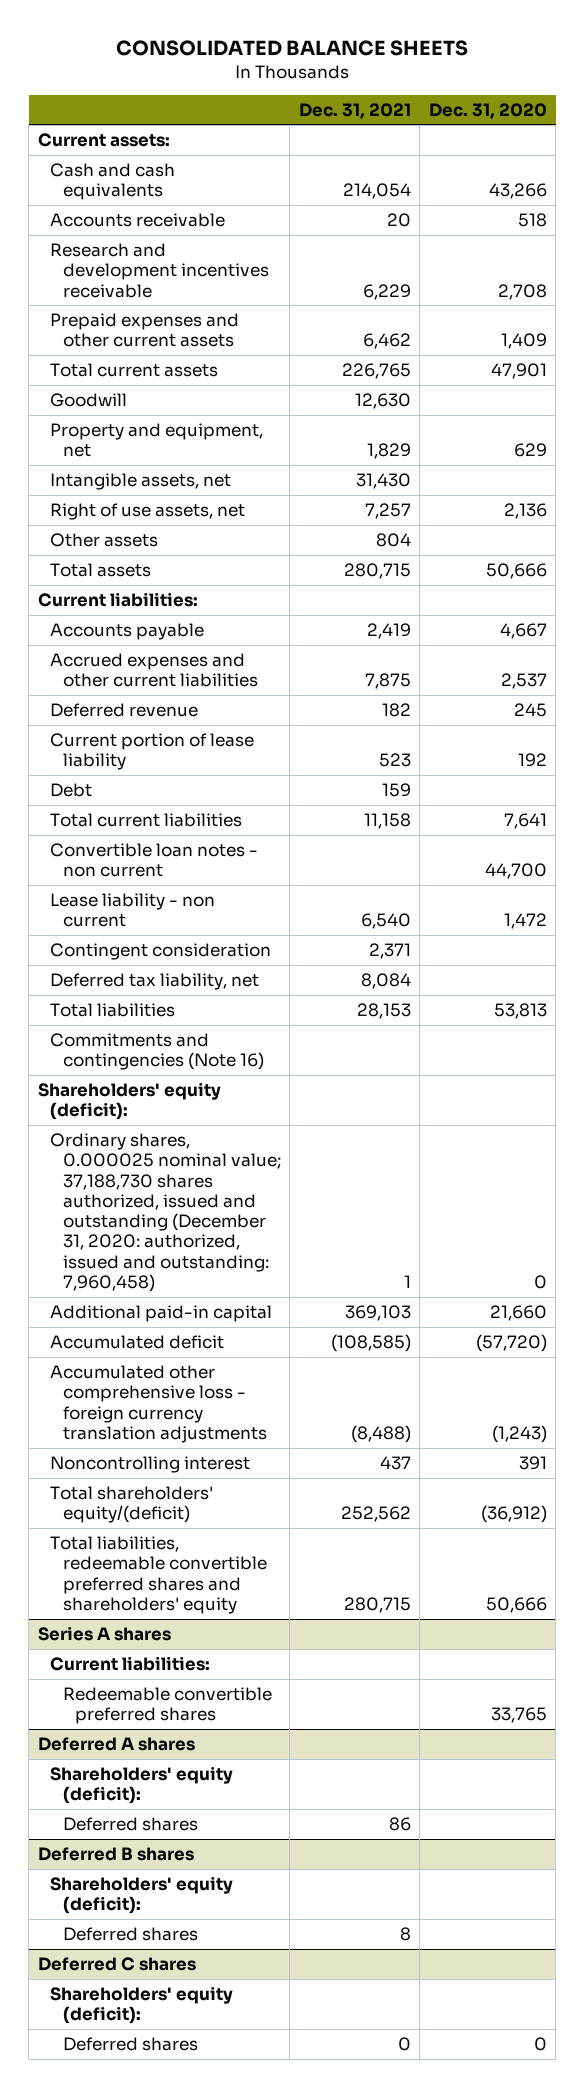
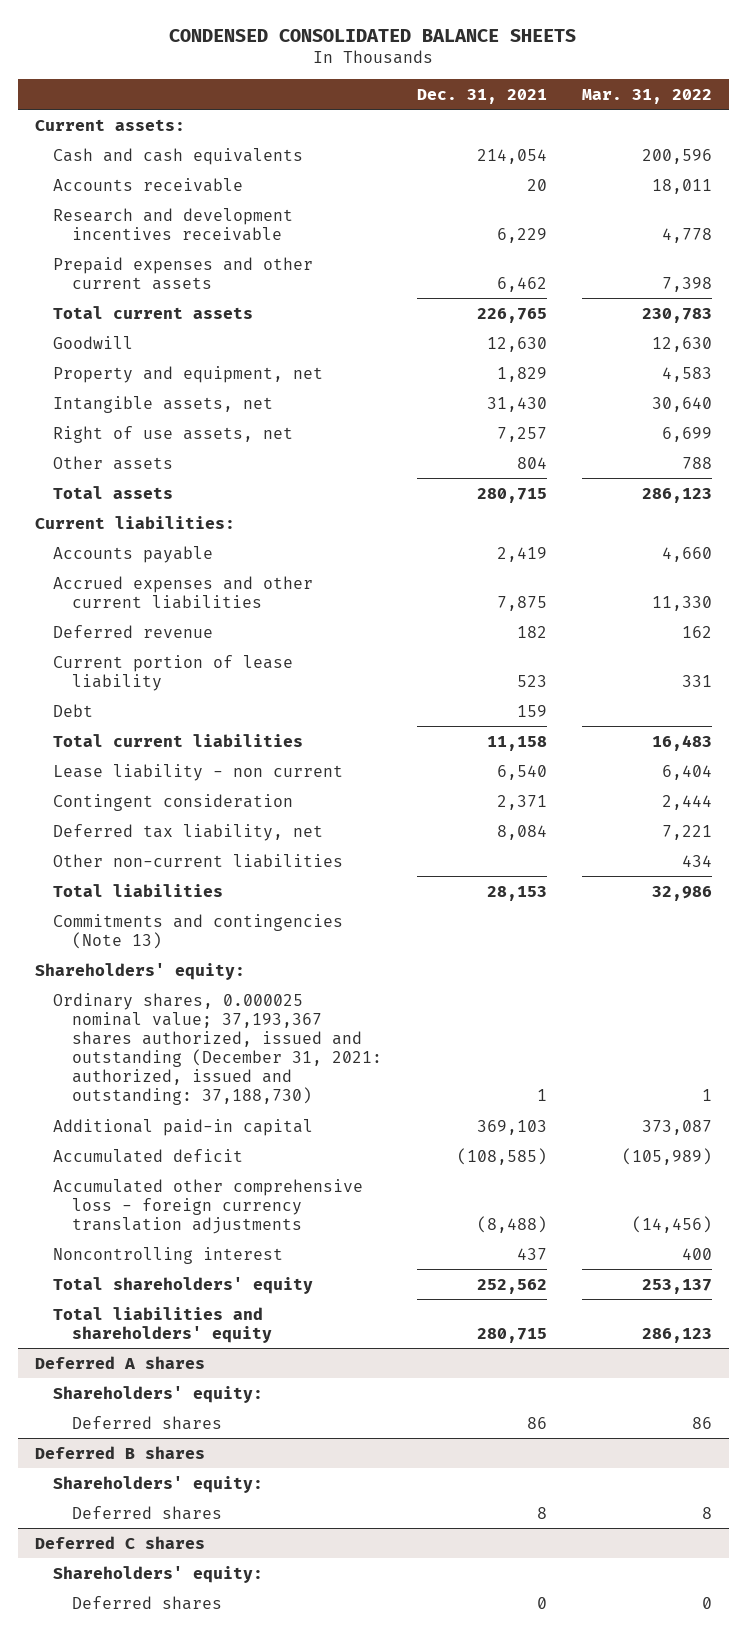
- CONSOLIDATED BALANCE SHEETS
+ CONDENSED CONSOLIDATED BALANCE SHEETS
- | Dec. 31, 2021 | Dec. 31, 2020
+ | Dec. 31, 2021 | Mar. 31, 2022
- Convertible loan notes - non current | | 44,700
+ Other non-current liabilities | | 434
- Commitments and contingencies (Note 16)
- Shareholders' equity (deficit):
- Ordinary shares, 0.000025 nominal value; 37,188,730 shares authorized, issued and outstanding (December 31, 2020: authorized, issued and outstanding: 7,960,458) | 1 | 0
+ Commitments and contingencies (Note 13)
+ Shareholders' equity:
+ Ordinary shares, 0.000025 nominal value; 37,193,367 shares authorized, issued and outstanding (December 31, 2021: authorized, issued and outstanding: 37,188,730) | 1 | 1
- Total shareholders' equity/(deficit) | 252,562 | (36,912)
- Total liabilities, redeemable convertible preferred shares and shareholders' equity | 280,715 | 50,666
- Series A shares
- Current liabilities:
- Redeemable convertible preferred shares | | 33,765
+ Total shareholders' equity | 252,562 | 253,137
+ Total liabilities and shareholders' equity | 280,715 | 286,123
@ Deferred A shares
- Shareholders' equity (deficit):
+ Shareholders' equity:
@ Deferred B shares
- Shareholders' equity (deficit):
+ Shareholders' equity:
@ Deferred C shares
- Shareholders' equity (deficit):
+ Shareholders' equity:

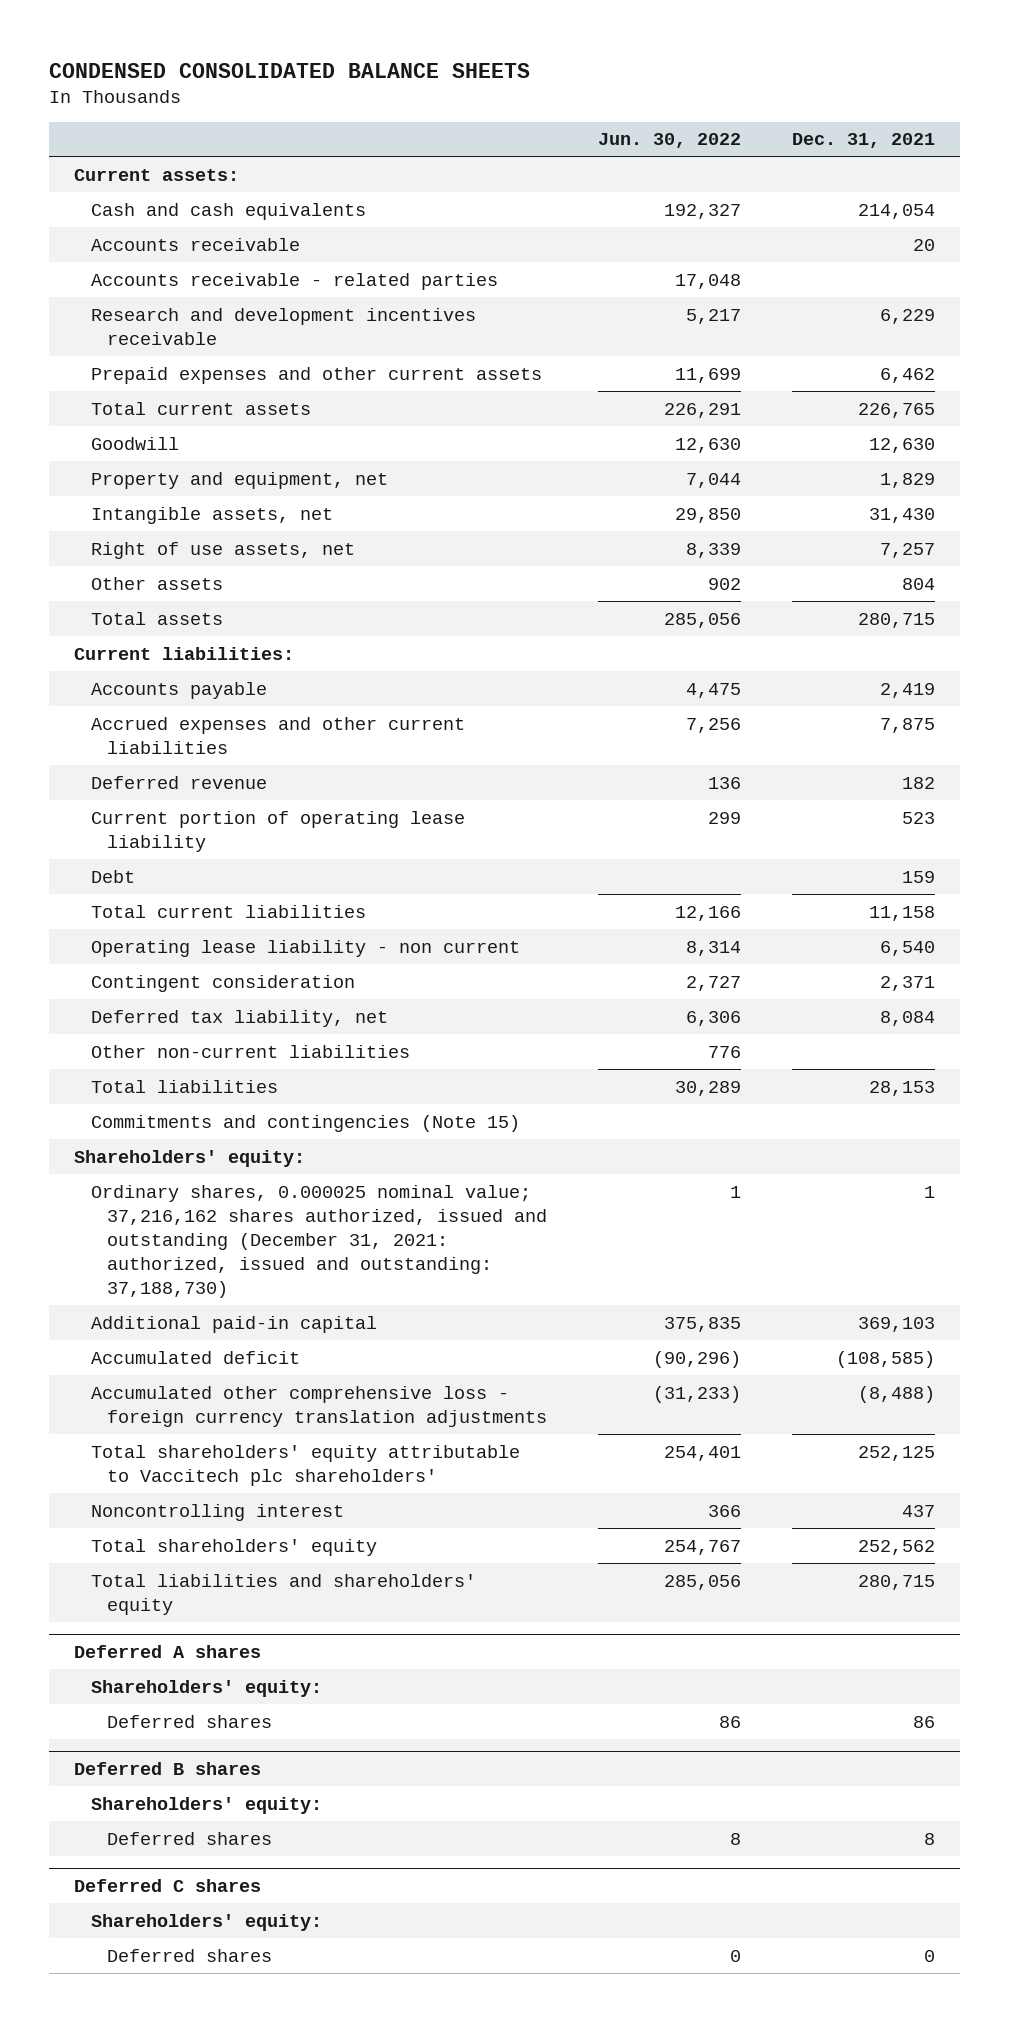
- | Dec. 31, 2021 | Mar. 31, 2022
+ | Jun. 30, 2022 | Dec. 31, 2021
+ Accounts receivable - related parties | 17,048 |
- Current portion of lease liability | 523 | 331
+ Current portion of operating lease liability | 299 | 523
- Lease liability - non current | 6,540 | 6,404
+ Operating lease liability - non current | 8,314 | 6,540
- Commitments and contingencies (Note 13)
+ Commitments and contingencies (Note 15)
- Ordinary shares, 0.000025 nominal value; 37,193,367 shares authorized, issued and outstanding (December 31, 2021: authorized, issued and outstanding: 37,188,730) | 1 | 1
+ Ordinary shares, 0.000025 nominal value; 37,216,162 shares authorized, issued and outstanding (December 31, 2021: authorized, issued and outstanding: 37,188,730) | 1 | 1
+ Total shareholders' equity attributable to Vaccitech plc shareholders' | 254,401 | 252,125

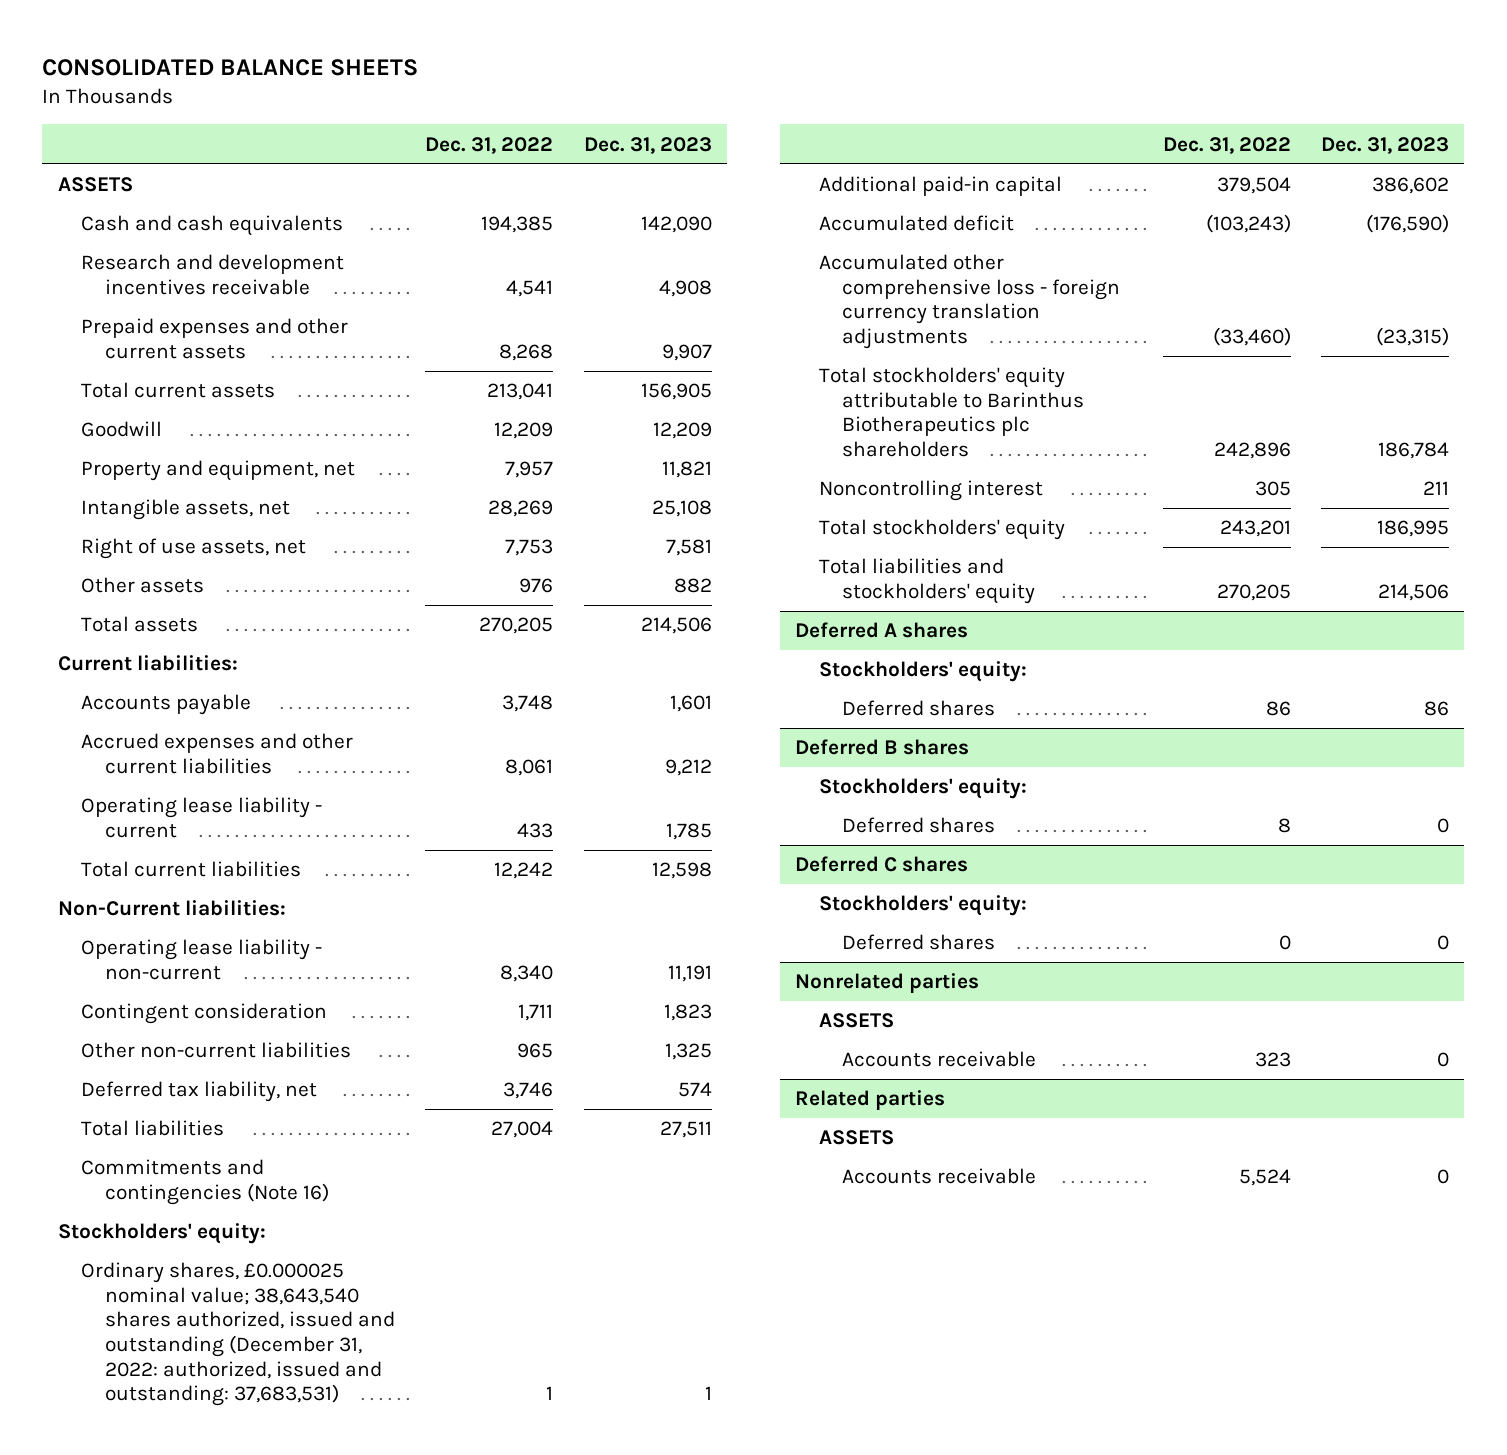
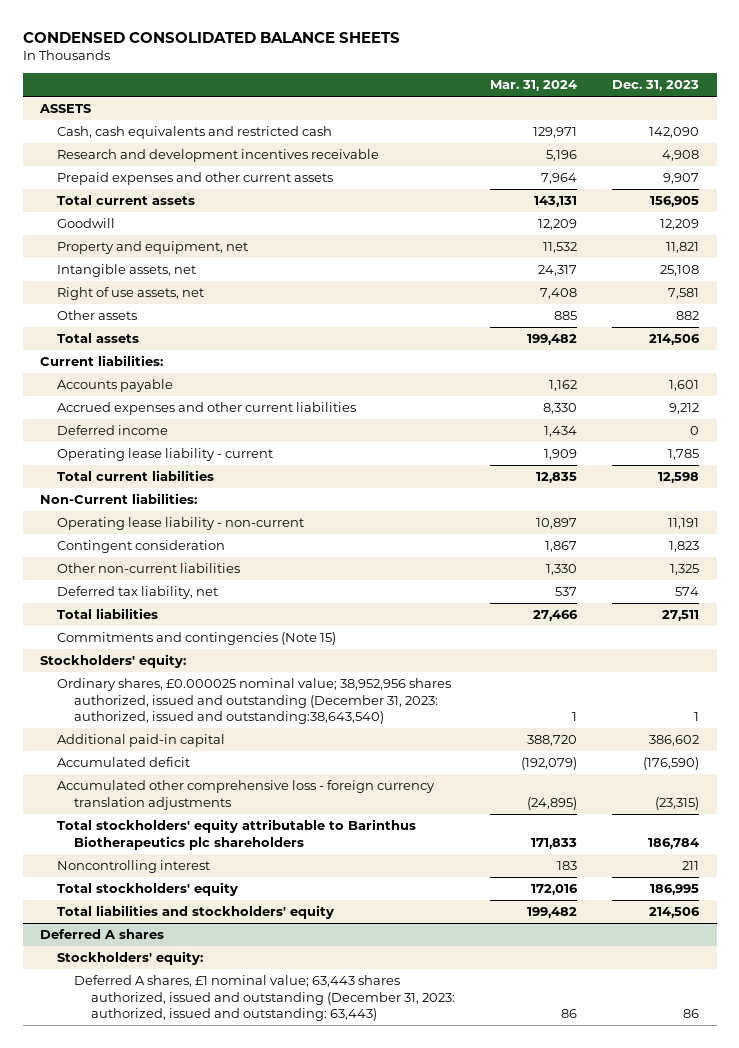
- CONSOLIDATED BALANCE SHEETS
+ CONDENSED CONSOLIDATED BALANCE SHEETS
- | Dec. 31, 2022 | Dec. 31, 2023
+ | Mar. 31, 2024 | Dec. 31, 2023
- Cash and cash equivalents | 194,385 | 142,090
+ Cash, cash equivalents and restricted cash | 129,971 | 142,090
+ Deferred income | 1,434 | 0
- Commitments and contingencies (Note 16)
+ Commitments and contingencies (Note 15)
- Ordinary shares, £0.000025 nominal value; 38,643,540 shares authorized, issued and outstanding (December 31, 2022: authorized, issued and outstanding: 37,683,531) | 1 | 1
+ Ordinary shares, £0.000025 nominal value; 38,952,956 shares authorized, issued and outstanding (December 31, 2023: authorized, issued and outstanding:38,643,540) | 1 | 1
@ Deferred A shares
- Deferred shares | 86 | 86
- Deferred B shares
- Stockholders' equity:
- Deferred shares | 8 | 0
- Deferred C shares
- Stockholders' equity:
- Deferred shares | 0 | 0
- Nonrelated parties
- ASSETS
- Accounts receivable | 323 | 0
- Related parties
- ASSETS
- Accounts receivable | 5,524 | 0
@ Deferred A shares
+ Deferred A shares, £1 nominal value; 63,443 shares authorized, issued and outstanding (December 31, 2023: authorized, issued and outstanding: 63,443) | 86 | 86

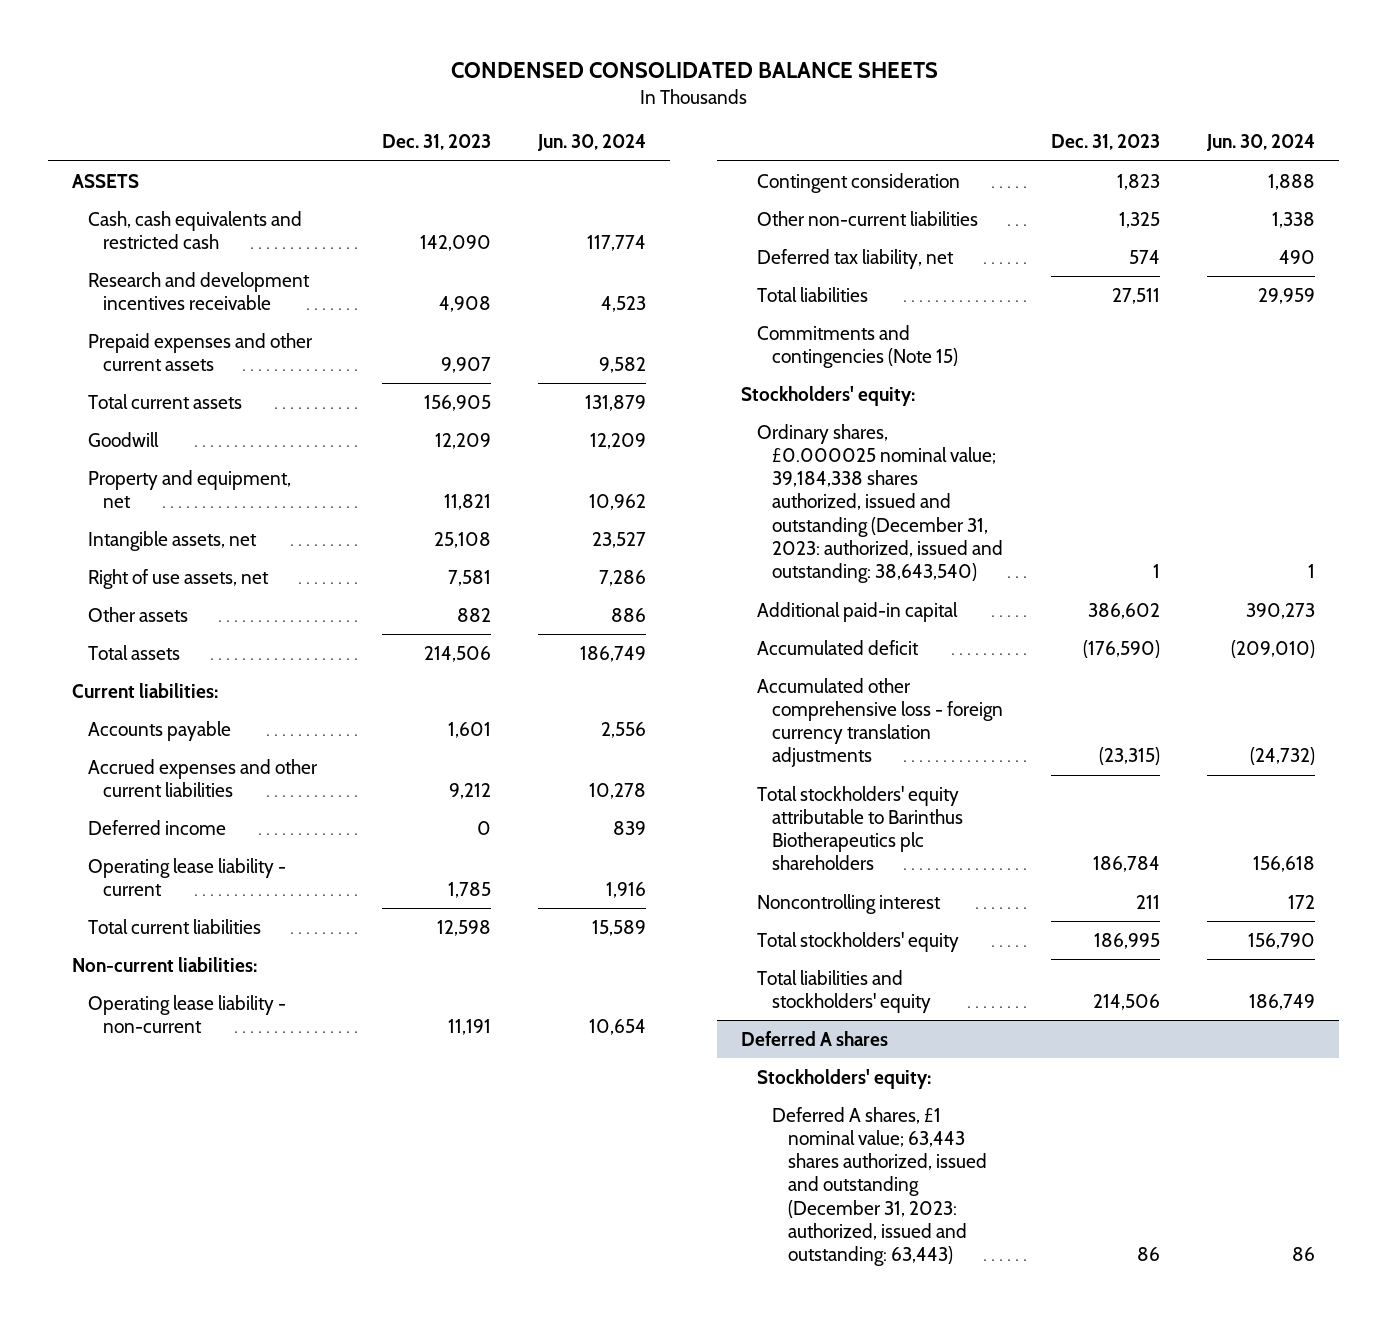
- | Mar. 31, 2024 | Dec. 31, 2023
+ | Dec. 31, 2023 | Jun. 30, 2024
- Non-Current liabilities:
+ Non-current liabilities:
- Ordinary shares, £0.000025 nominal value; 38,952,956 shares authorized, issued and outstanding (December 31, 2023: authorized, issued and outstanding:38,643,540) | 1 | 1
+ Ordinary shares, £0.000025 nominal value; 39,184,338 shares authorized, issued and outstanding (December 31, 2023: authorized, issued and outstanding: 38,643,540) | 1 | 1

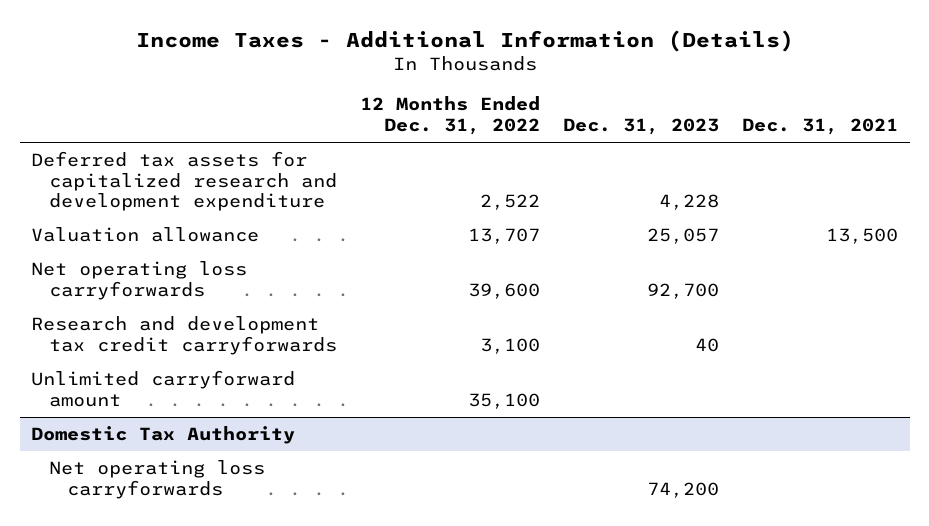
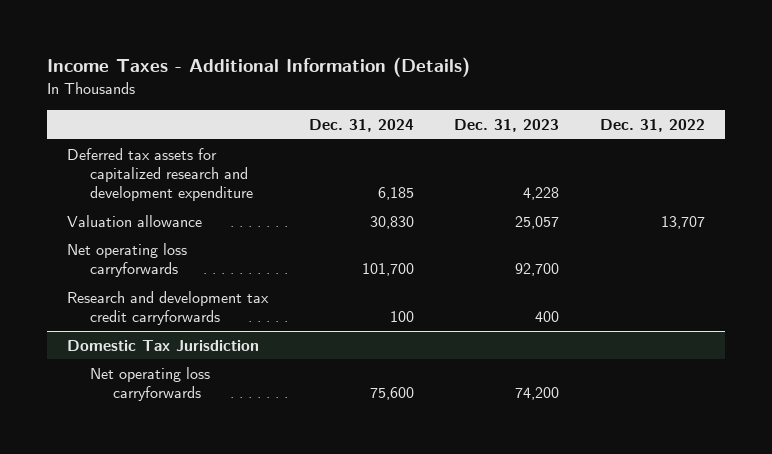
- | 12 Months Ended Dec. 31, 2022 | Dec. 31, 2023 | Dec. 31, 2021
+ | Dec. 31, 2024 | Dec. 31, 2023 | Dec. 31, 2022
- Research and development tax credit carryforwards | 3,100 | 40 |
- Unlimited carryforward amount | 35,100 | |
- Domestic Tax Authority
+ Research and development tax credit carryforwards | 100 | 400 |
+ Domestic Tax Jurisdiction

